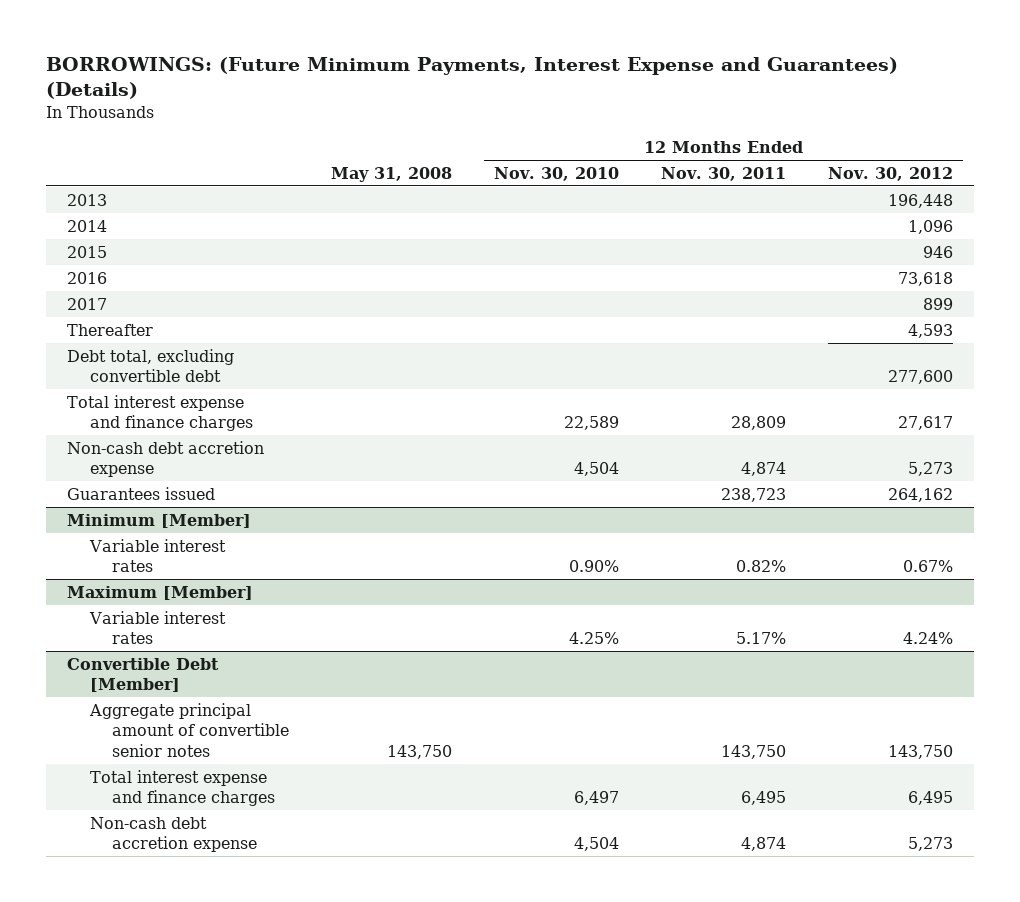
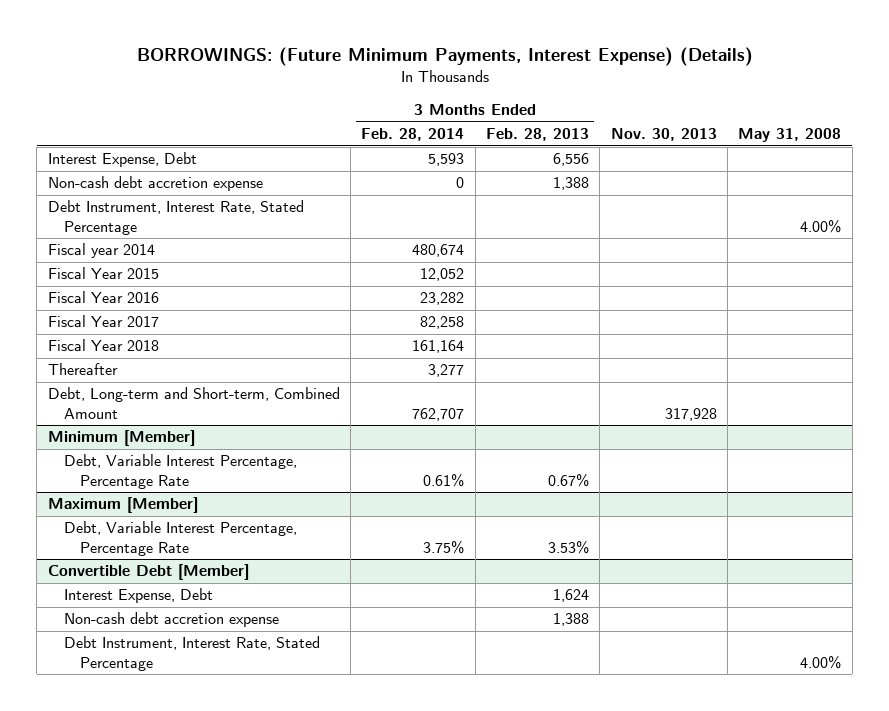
- BORROWINGS: (Future Minimum Payments, Interest Expense and Guarantees) (Details)
+ BORROWINGS: (Future Minimum Payments, Interest Expense) (Details)
- | May 31, 2008 | 12 Months Ended Nov. 30, 2010 | 12 Months Ended Nov. 30, 2011 | 12 Months Ended Nov. 30, 2012
+ | 3 Months Ended Feb. 28, 2014 | 3 Months Ended Feb. 28, 2013 | Nov. 30, 2013 | May 31, 2008
- 2013 | | | | 196,448
- 2014 | | | | 1,096
- 2015 | | | | 946
- 2016 | | | | 73,618
- 2017 | | | | 899
- Debt total, excluding convertible debt | | | | 277,600
- Total interest expense and finance charges | | 22,589 | 28,809 | 27,617
+ Interest Expense, Debt | 5,593 | 6,556 | |
- Guarantees issued | | | 238,723 | 264,162
+ Debt Instrument, Interest Rate, Stated Percentage | | | | 4.00%
+ Fiscal year 2014 | 480,674 | | |
+ Fiscal Year 2015 | 12,052 | | |
+ Fiscal Year 2016 | 23,282 | | |
+ Fiscal Year 2017 | 82,258 | | |
+ Fiscal Year 2018 | 161,164 | | |
moved down: Thereafter | 3,277 | | |
+ Debt, Long-term and Short-term, Combined Amount | 762,707 | | 317,928 |
@ Minimum [Member]
- Variable interest rates | | 0.90% | 0.82% | 0.67%
+ Debt, Variable Interest Percentage, Percentage Rate | 0.61% | 0.67% | |
@ Maximum [Member]
- Variable interest rates | | 4.25% | 5.17% | 4.24%
+ Debt, Variable Interest Percentage, Percentage Rate | 3.75% | 3.53% | |
@ Convertible Debt [Member]
- Aggregate principal amount of convertible senior notes | 143,750 | | 143,750 | 143,750
- Total interest expense and finance charges | | 6,497 | 6,495 | 6,495
+ Interest Expense, Debt | | 1,624 | |
+ Debt Instrument, Interest Rate, Stated Percentage | | | | 4.00%

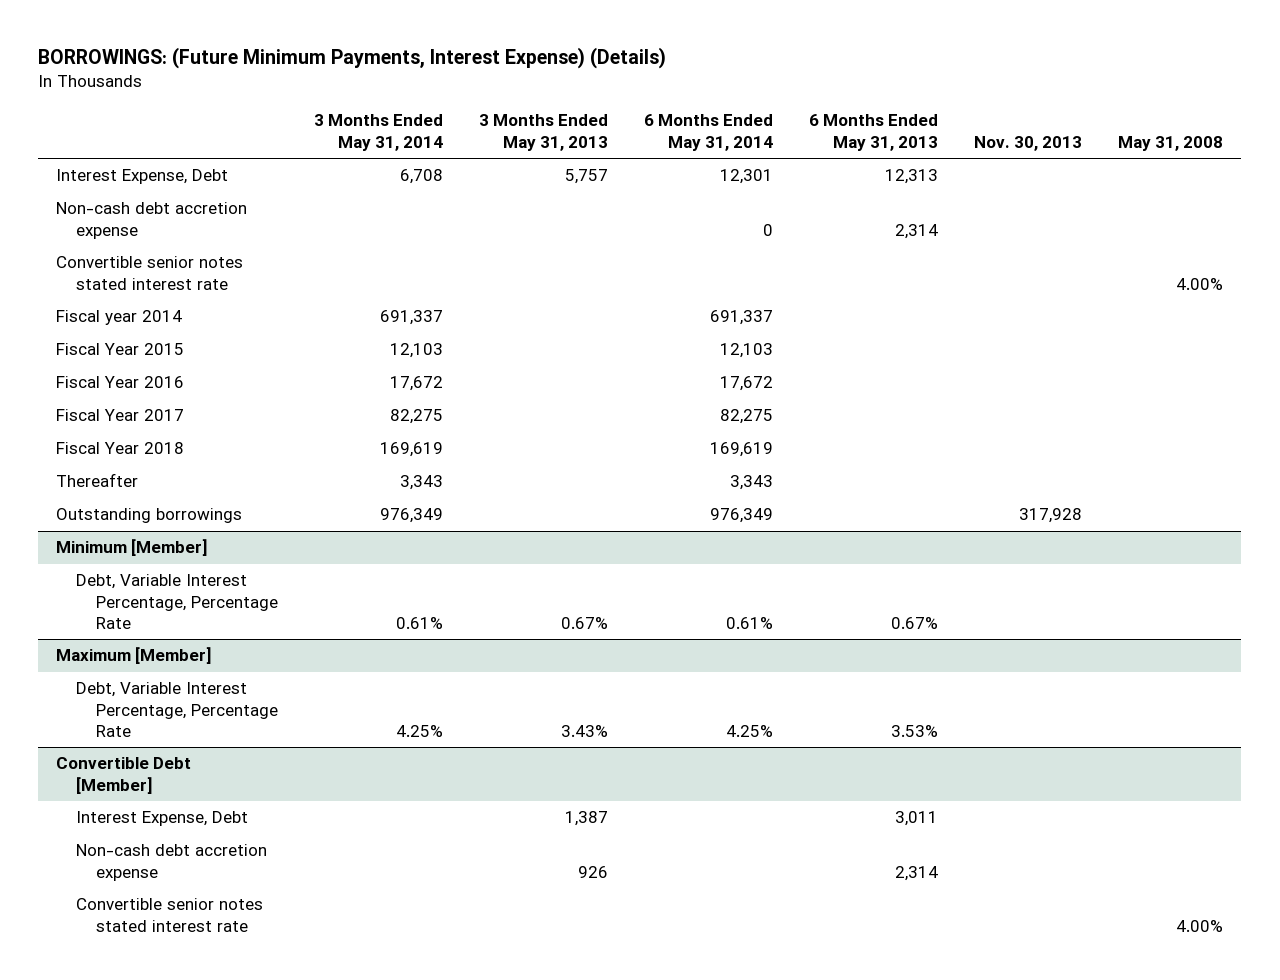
- | 3 Months Ended Feb. 28, 2014 | 3 Months Ended Feb. 28, 2013 | Nov. 30, 2013 | May 31, 2008
+ | 3 Months Ended May 31, 2014 | 3 Months Ended May 31, 2013 | 6 Months Ended May 31, 2014 | 6 Months Ended May 31, 2013 | Nov. 30, 2013 | May 31, 2008
- Debt Instrument, Interest Rate, Stated Percentage | | | | 4.00%
+ Convertible senior notes stated interest rate | | | | | | 4.00%
- Debt, Long-term and Short-term, Combined Amount | 762,707 | | 317,928 |
+ Outstanding borrowings | 976,349 | | 976,349 | | 317,928 |
@ Convertible Debt [Member]
- Debt Instrument, Interest Rate, Stated Percentage | | | | 4.00%
+ Convertible senior notes stated interest rate | | | | | | 4.00%

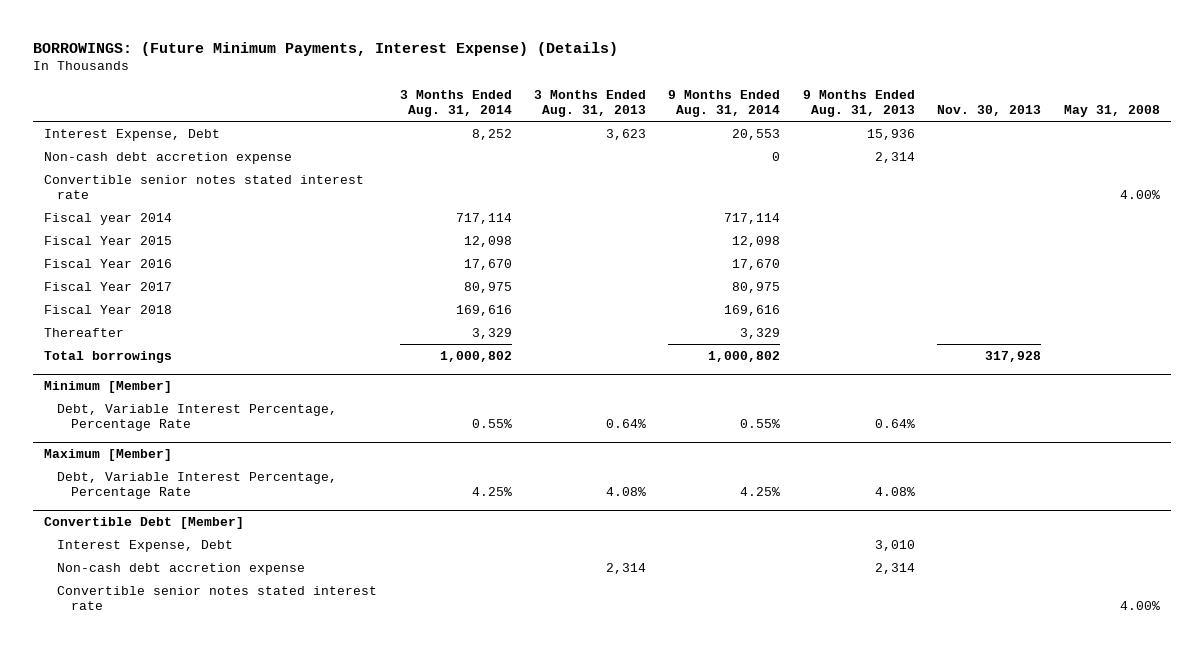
- | 3 Months Ended May 31, 2014 | 3 Months Ended May 31, 2013 | 6 Months Ended May 31, 2014 | 6 Months Ended May 31, 2013 | Nov. 30, 2013 | May 31, 2008
+ | 3 Months Ended Aug. 31, 2014 | 3 Months Ended Aug. 31, 2013 | 9 Months Ended Aug. 31, 2014 | 9 Months Ended Aug. 31, 2013 | Nov. 30, 2013 | May 31, 2008
- Outstanding borrowings | 976,349 | | 976,349 | | 317,928 |
+ Total borrowings | 1,000,802 | | 1,000,802 | | 317,928 |

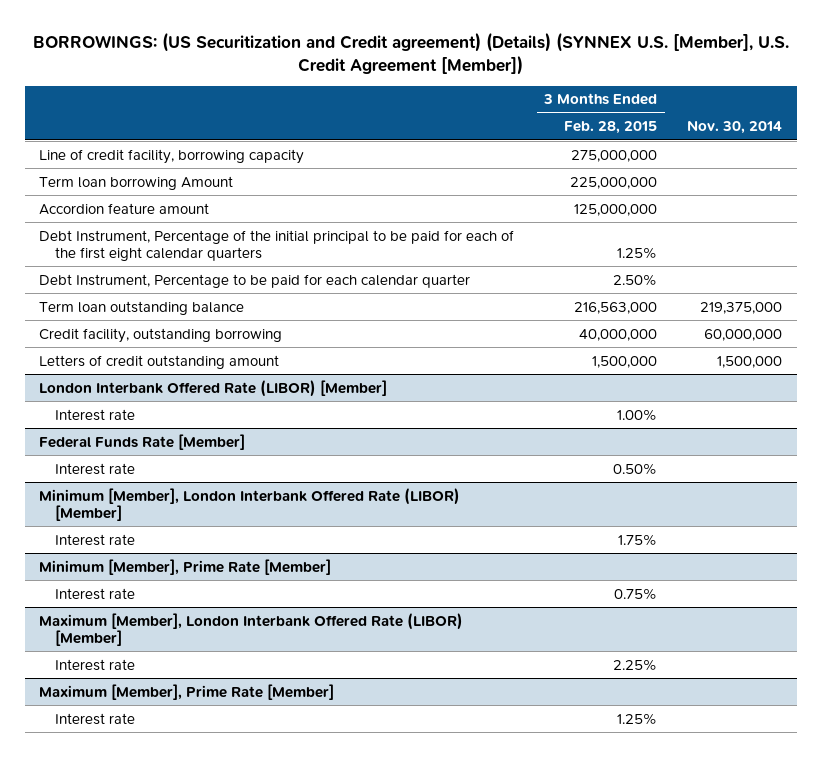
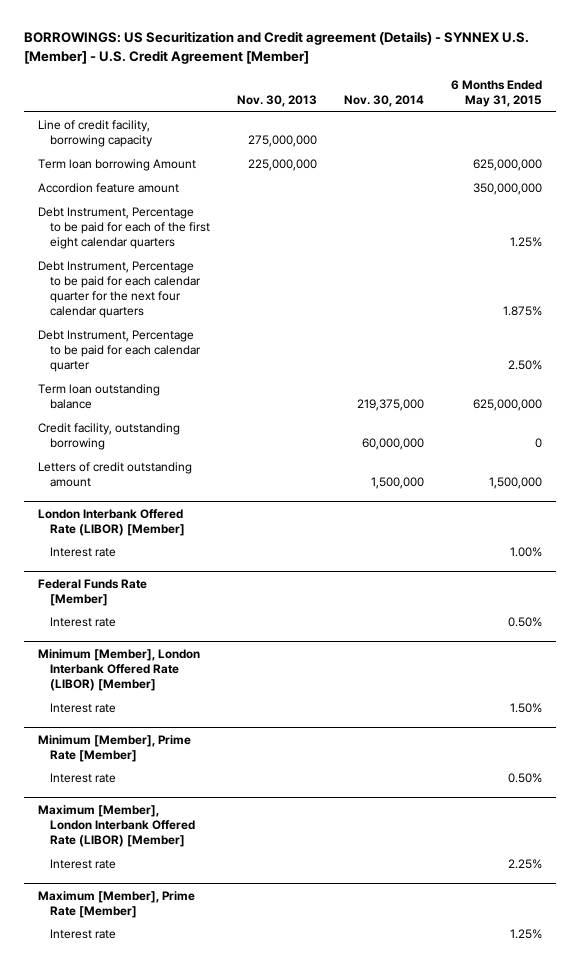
- BORROWINGS: (US Securitization and Credit agreement) (Details) (SYNNEX U.S. [Member], U.S. Credit Agreement [Member])
+ BORROWINGS: US Securitization and Credit agreement (Details) - SYNNEX U.S. [Member] - U.S. Credit Agreement [Member]
- | 3 Months Ended Feb. 28, 2015 | Nov. 30, 2014
+ | Nov. 30, 2013 | Nov. 30, 2014 | 6 Months Ended May 31, 2015
- Debt Instrument, Percentage of the initial principal to be paid for each of the first eight calendar quarters | 1.25% |
+ Debt Instrument, Percentage to be paid for each of the first eight calendar quarters | | | 1.25%
+ Debt Instrument, Percentage to be paid for each calendar quarter for the next four calendar quarters | | | 1.875%

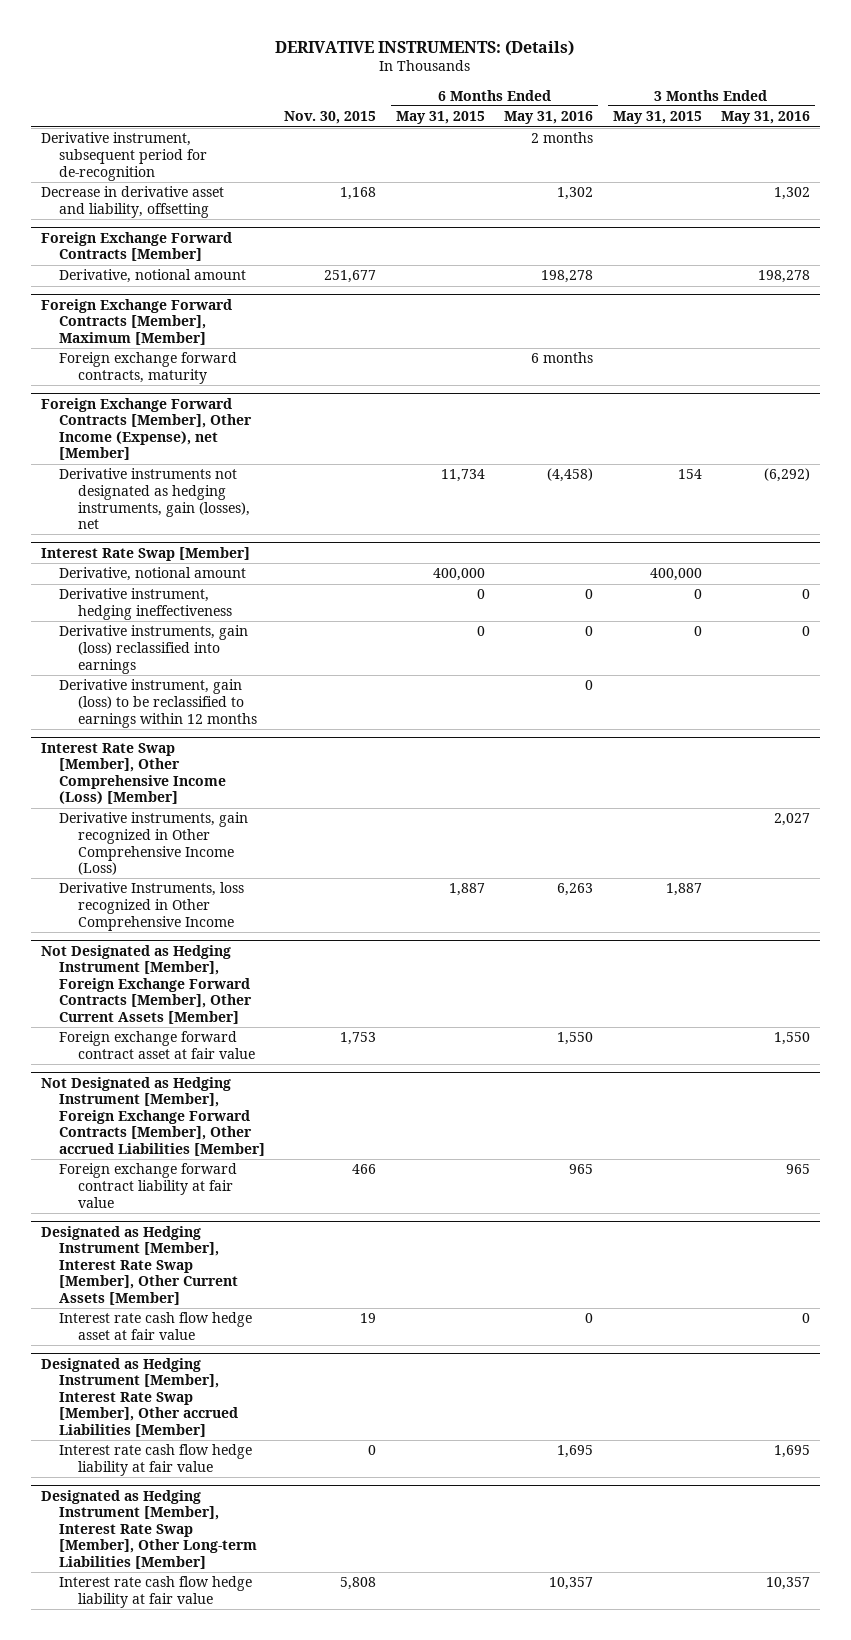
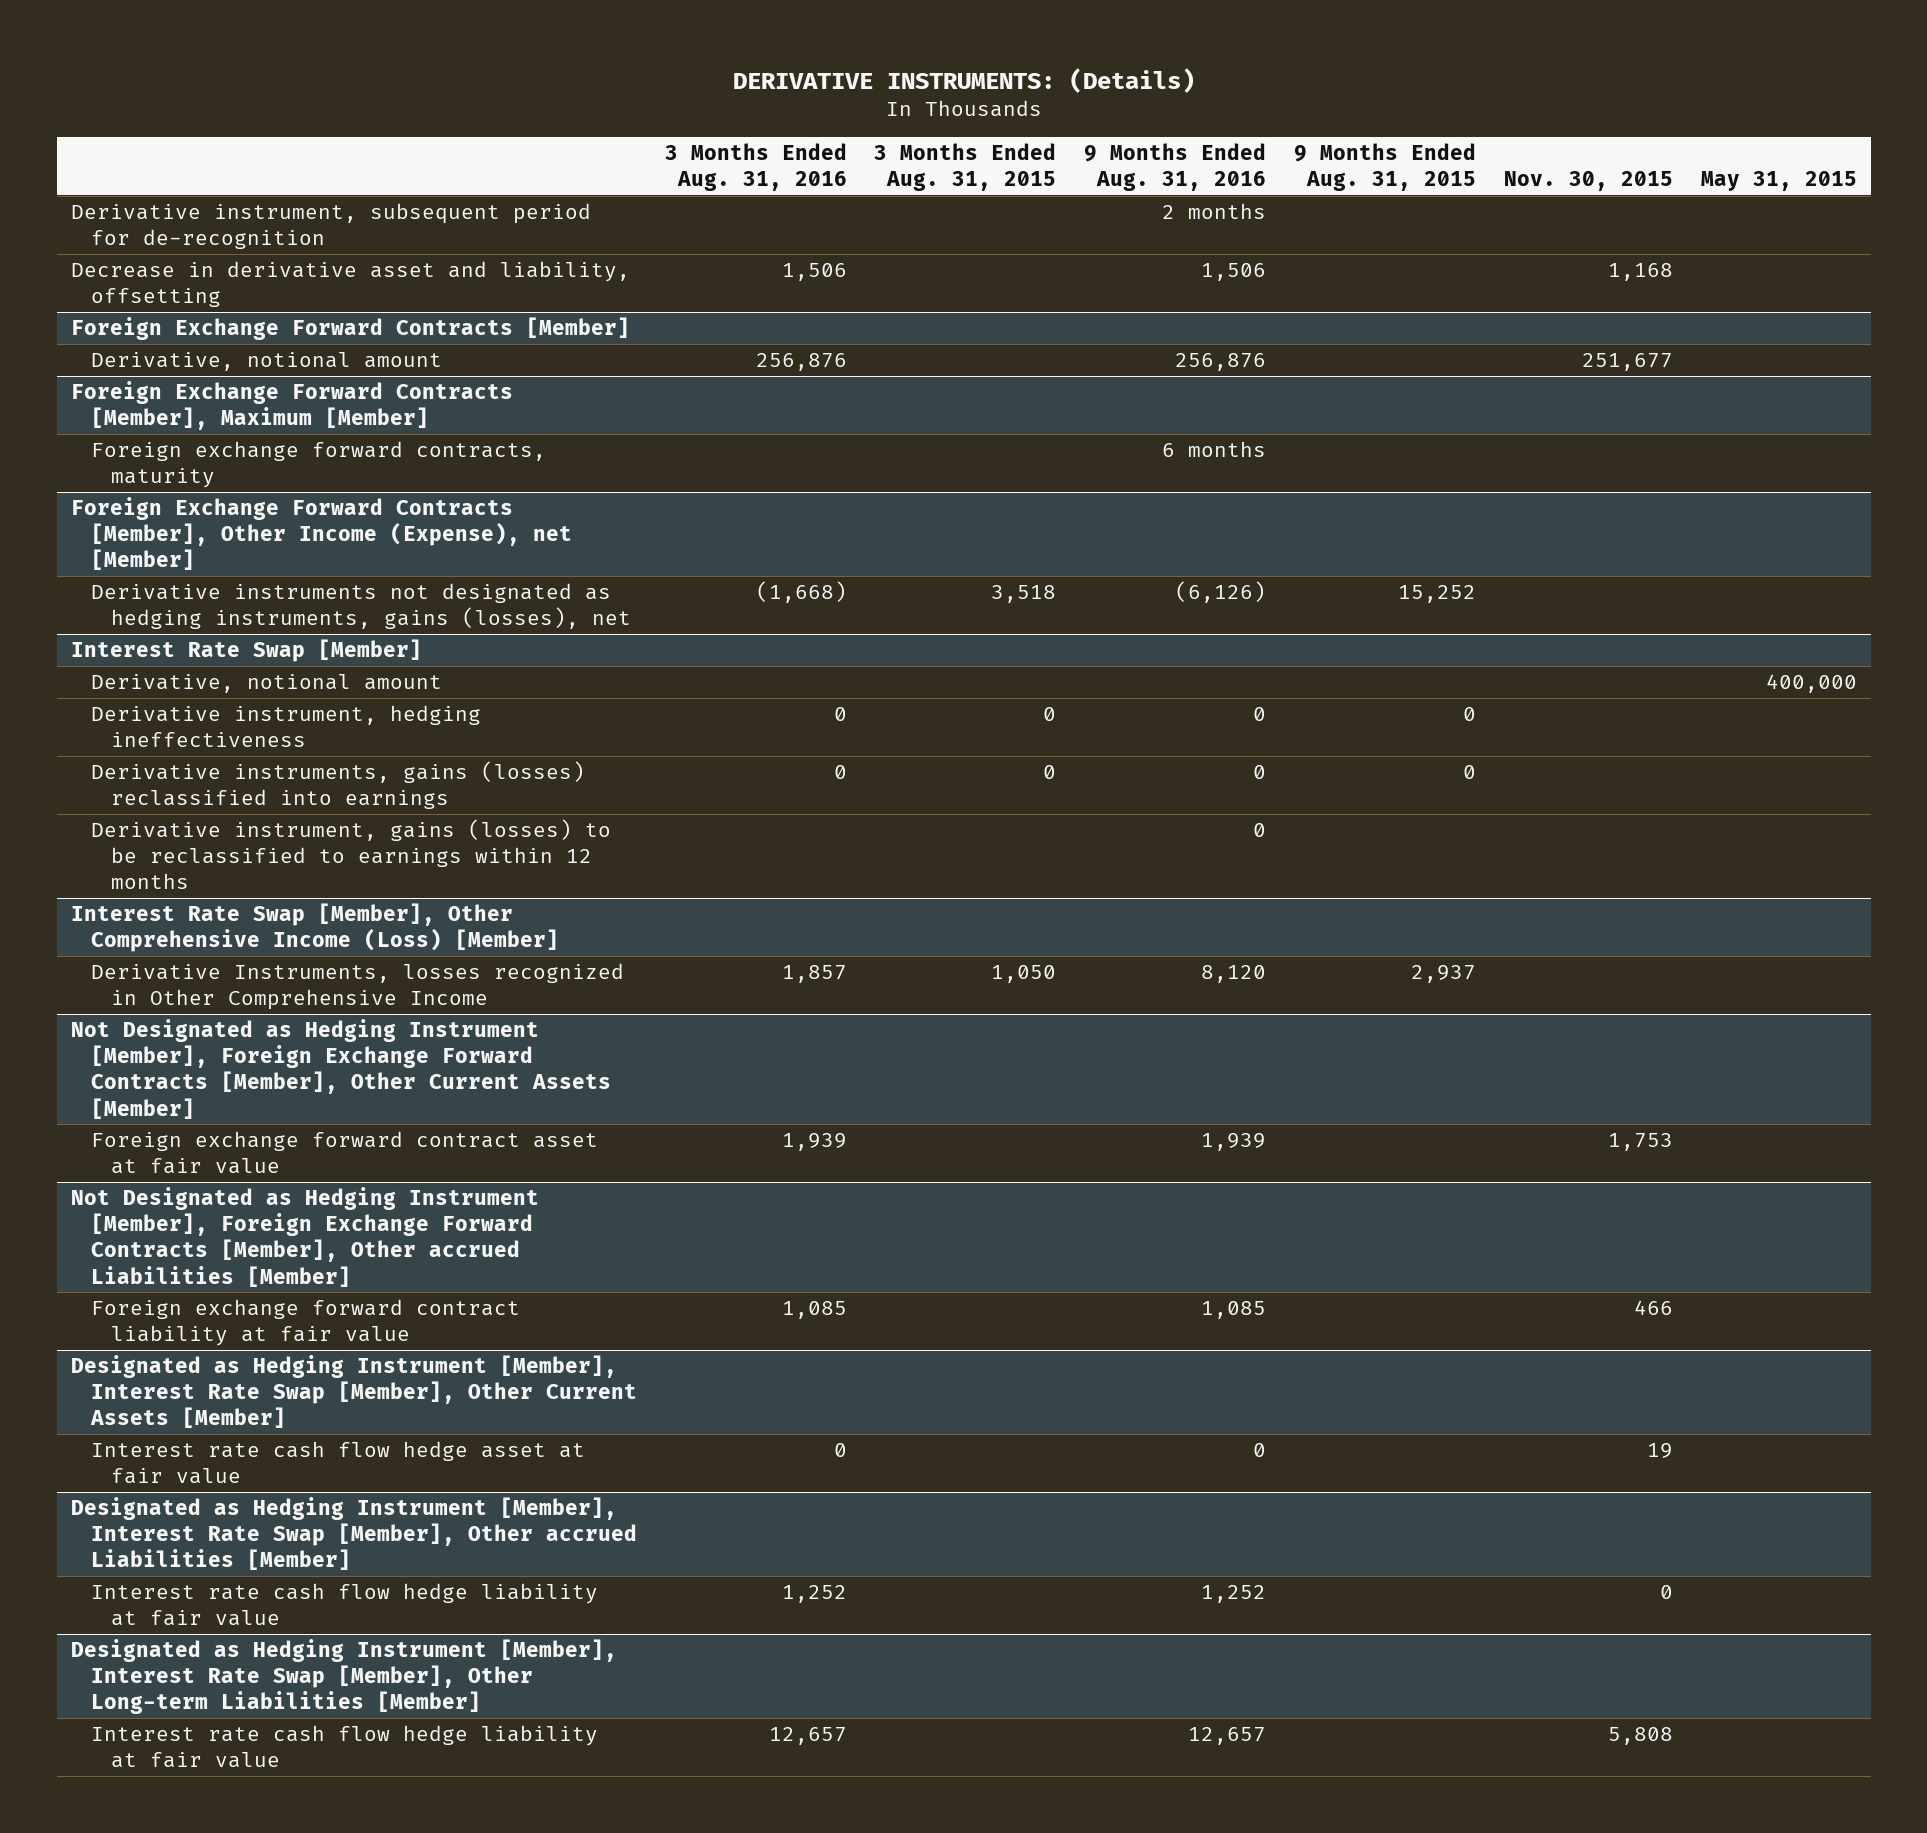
- | Nov. 30, 2015 | 6 Months Ended May 31, 2015 | 6 Months Ended May 31, 2016 | 3 Months Ended May 31, 2015 | 3 Months Ended May 31, 2016
+ | 3 Months Ended Aug. 31, 2016 | 3 Months Ended Aug. 31, 2015 | 9 Months Ended Aug. 31, 2016 | 9 Months Ended Aug. 31, 2015 | Nov. 30, 2015 | May 31, 2015
@ Foreign Exchange Forward Contracts [Member], Other Income (Expense), net [Member]
- Derivative instruments not designated as hedging instruments, gain (losses), net | | 11,734 | (4,458) | 154 | (6,292)
+ Derivative instruments not designated as hedging instruments, gains (losses), net | (1,668) | 3,518 | (6,126) | 15,252 | |
@ Interest Rate Swap [Member]
- Derivative instruments, gain (loss) reclassified into earnings | | 0 | 0 | 0 | 0
- Derivative instrument, gain (loss) to be reclassified to earnings within 12 months | | | 0 | |
+ Derivative instruments, gains (losses) reclassified into earnings | 0 | 0 | 0 | 0 | |
+ Derivative instrument, gains (losses) to be reclassified to earnings within 12 months | | | 0 | | |
@ Interest Rate Swap [Member], Other Comprehensive Income (Loss) [Member]
- Derivative instruments, gain recognized in Other Comprehensive Income (Loss) | | | | | 2,027
- Derivative Instruments, loss recognized in Other Comprehensive Income | | 1,887 | 6,263 | 1,887 |
+ Derivative Instruments, losses recognized in Other Comprehensive Income | 1,857 | 1,050 | 8,120 | 2,937 | |

